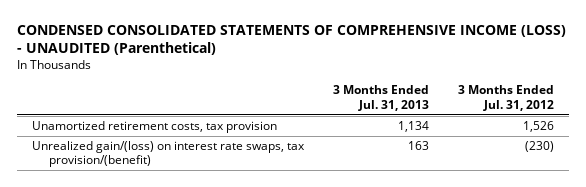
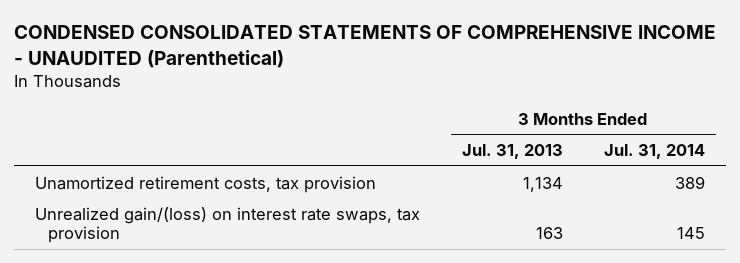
- CONDENSED CONSOLIDATED STATEMENTS OF COMPREHENSIVE INCOME (LOSS) - UNAUDITED (Parenthetical)
+ CONDENSED CONSOLIDATED STATEMENTS OF COMPREHENSIVE INCOME - UNAUDITED (Parenthetical)
- | 3 Months Ended Jul. 31, 2013 | 3 Months Ended Jul. 31, 2012
+ | 3 Months Ended Jul. 31, 2013 | 3 Months Ended Jul. 31, 2014
- Unrealized gain/(loss) on interest rate swaps, tax provision/(benefit) | 163 | (230)
+ Unrealized gain/(loss) on interest rate swaps, tax provision | 163 | 145

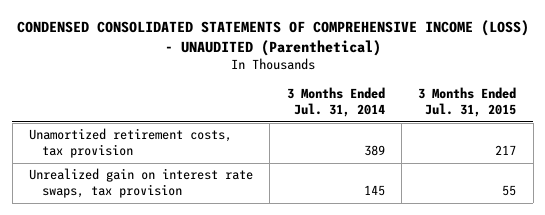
- CONDENSED CONSOLIDATED STATEMENTS OF COMPREHENSIVE INCOME - UNAUDITED (Parenthetical)
+ CONDENSED CONSOLIDATED STATEMENTS OF COMPREHENSIVE INCOME (LOSS) - UNAUDITED (Parenthetical)
- | 3 Months Ended Jul. 31, 2013 | 3 Months Ended Jul. 31, 2014
+ | 3 Months Ended Jul. 31, 2014 | 3 Months Ended Jul. 31, 2015
- Unrealized gain/(loss) on interest rate swaps, tax provision | 163 | 145
+ Unrealized gain on interest rate swaps, tax provision | 145 | 55

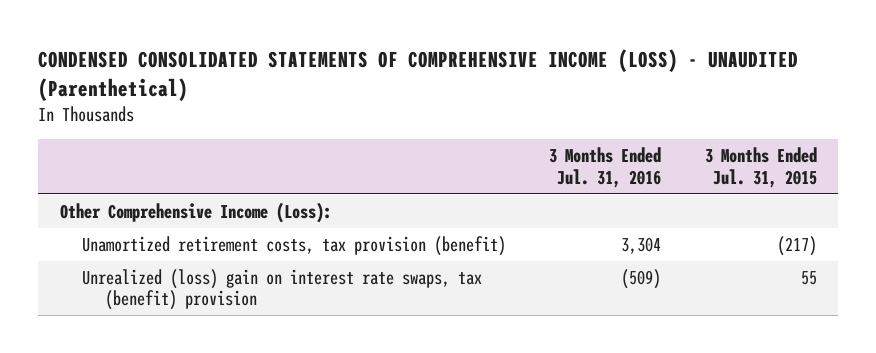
- | 3 Months Ended Jul. 31, 2014 | 3 Months Ended Jul. 31, 2015
+ | 3 Months Ended Jul. 31, 2016 | 3 Months Ended Jul. 31, 2015
- Unamortized retirement costs, tax provision | 389 | 217
- Unrealized gain on interest rate swaps, tax provision | 145 | 55
+ Other Comprehensive Income (Loss):
+ Unamortized retirement costs, tax provision (benefit) | 3,304 | (217)
+ Unrealized (loss) gain on interest rate swaps, tax (benefit) provision | (509) | 55

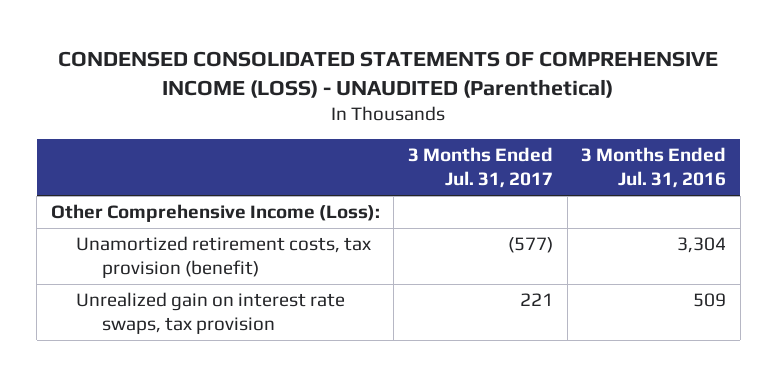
- | 3 Months Ended Jul. 31, 2016 | 3 Months Ended Jul. 31, 2015
+ | 3 Months Ended Jul. 31, 2017 | 3 Months Ended Jul. 31, 2016
- Unrealized (loss) gain on interest rate swaps, tax (benefit) provision | (509) | 55
+ Unrealized gain on interest rate swaps, tax provision | 221 | 509

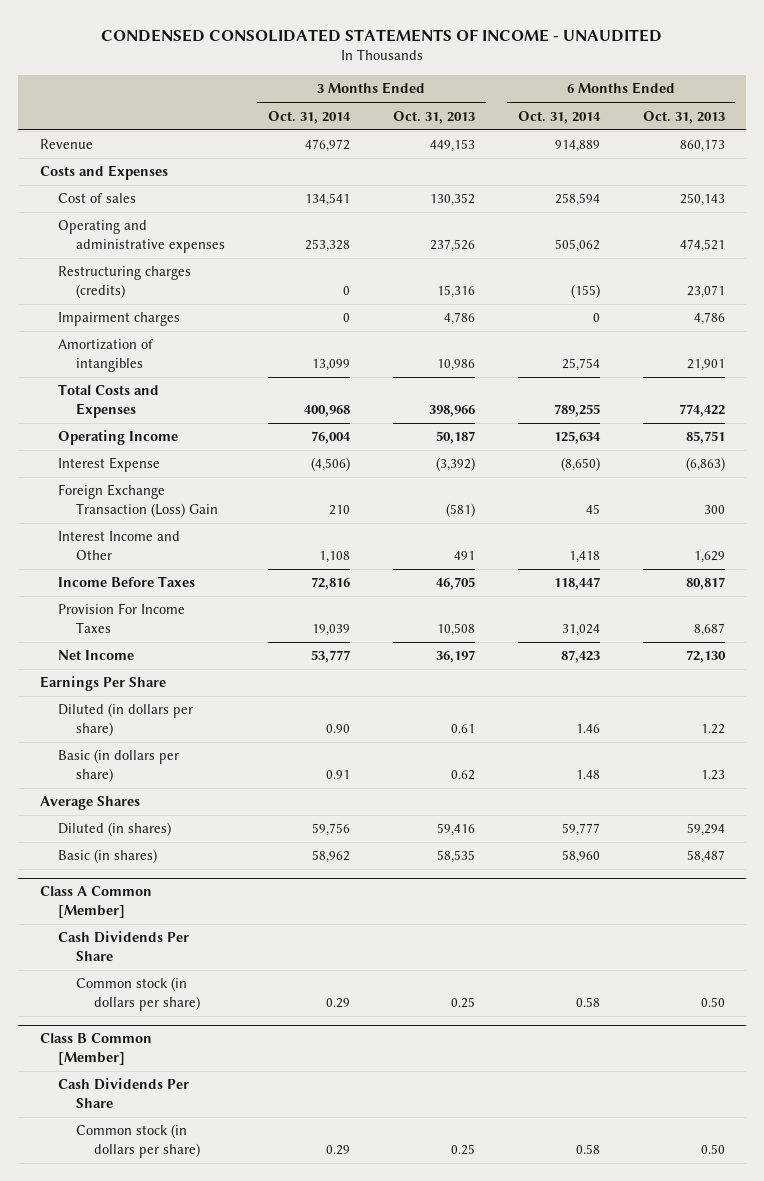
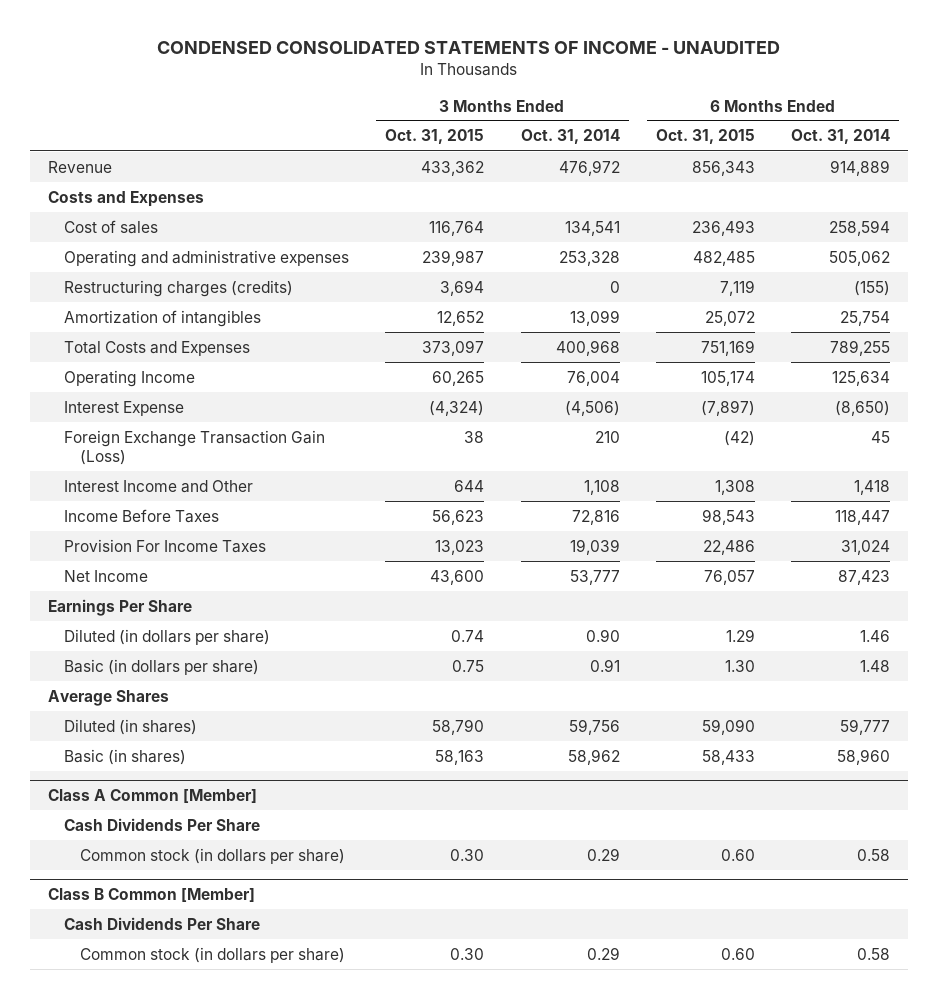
- | 3 Months Ended Oct. 31, 2014 | 3 Months Ended Oct. 31, 2013 | 6 Months Ended Oct. 31, 2014 | 6 Months Ended Oct. 31, 2013
+ | 3 Months Ended Oct. 31, 2015 | 3 Months Ended Oct. 31, 2014 | 6 Months Ended Oct. 31, 2015 | 6 Months Ended Oct. 31, 2014
- Impairment charges | 0 | 4,786 | 0 | 4,786
- Foreign Exchange Transaction (Loss) Gain | 210 | (581) | 45 | 300
+ Foreign Exchange Transaction Gain (Loss) | 38 | 210 | (42) | 45

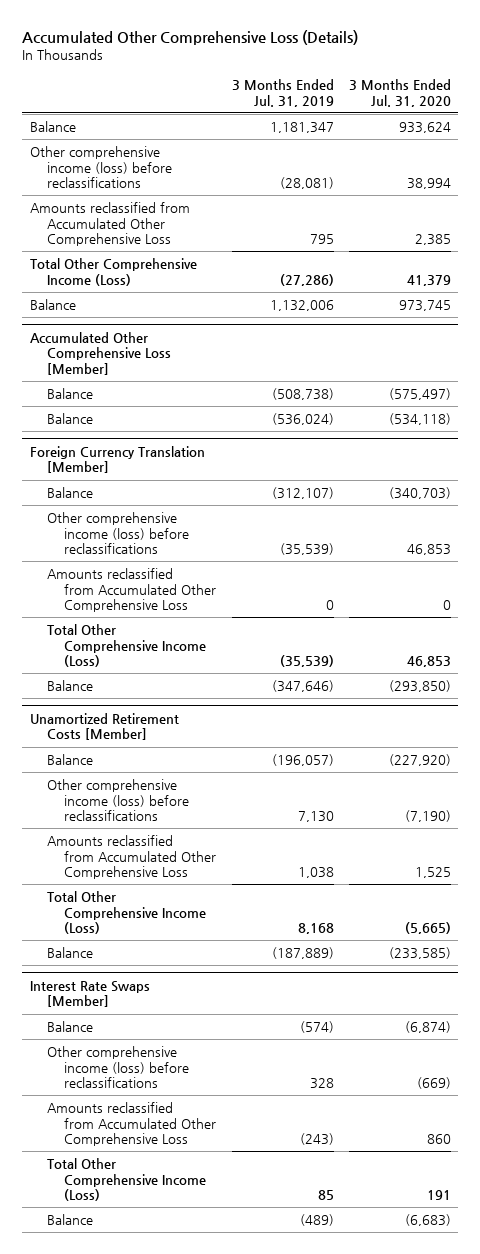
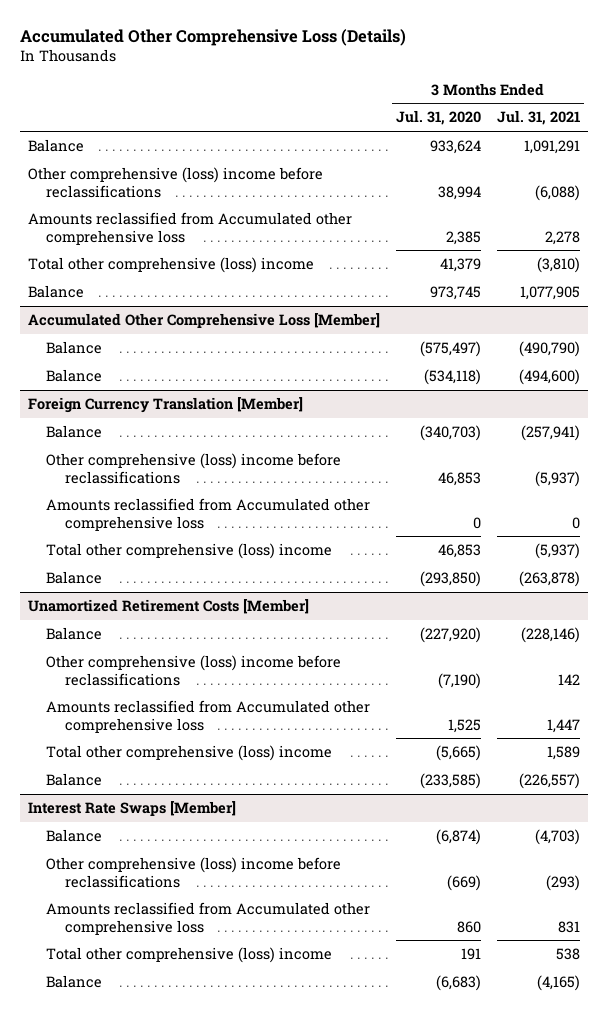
- | 3 Months Ended Jul. 31, 2019 | 3 Months Ended Jul. 31, 2020
+ | 3 Months Ended Jul. 31, 2020 | 3 Months Ended Jul. 31, 2021
- Other comprehensive income (loss) before reclassifications | (28,081) | 38,994
- Amounts reclassified from Accumulated Other Comprehensive Loss | 795 | 2,385
- Total Other Comprehensive Income (Loss) | (27,286) | 41,379
+ Other comprehensive (loss) income before reclassifications | 38,994 | (6,088)
+ Amounts reclassified from Accumulated other comprehensive loss | 2,385 | 2,278
+ Total other comprehensive (loss) income | 41,379 | (3,810)
@ Foreign Currency Translation [Member]
- Other comprehensive income (loss) before reclassifications | (35,539) | 46,853
- Amounts reclassified from Accumulated Other Comprehensive Loss | 0 | 0
- Total Other Comprehensive Income (Loss) | (35,539) | 46,853
+ Other comprehensive (loss) income before reclassifications | 46,853 | (5,937)
+ Amounts reclassified from Accumulated other comprehensive loss | 0 | 0
+ Total other comprehensive (loss) income | 46,853 | (5,937)
@ Unamortized Retirement Costs [Member]
- Other comprehensive income (loss) before reclassifications | 7,130 | (7,190)
- Amounts reclassified from Accumulated Other Comprehensive Loss | 1,038 | 1,525
- Total Other Comprehensive Income (Loss) | 8,168 | (5,665)
+ Other comprehensive (loss) income before reclassifications | (7,190) | 142
+ Amounts reclassified from Accumulated other comprehensive loss | 1,525 | 1,447
+ Total other comprehensive (loss) income | (5,665) | 1,589
@ Interest Rate Swaps [Member]
- Other comprehensive income (loss) before reclassifications | 328 | (669)
- Amounts reclassified from Accumulated Other Comprehensive Loss | (243) | 860
- Total Other Comprehensive Income (Loss) | 85 | 191
+ Other comprehensive (loss) income before reclassifications | (669) | (293)
+ Amounts reclassified from Accumulated other comprehensive loss | 860 | 831
+ Total other comprehensive (loss) income | 191 | 538

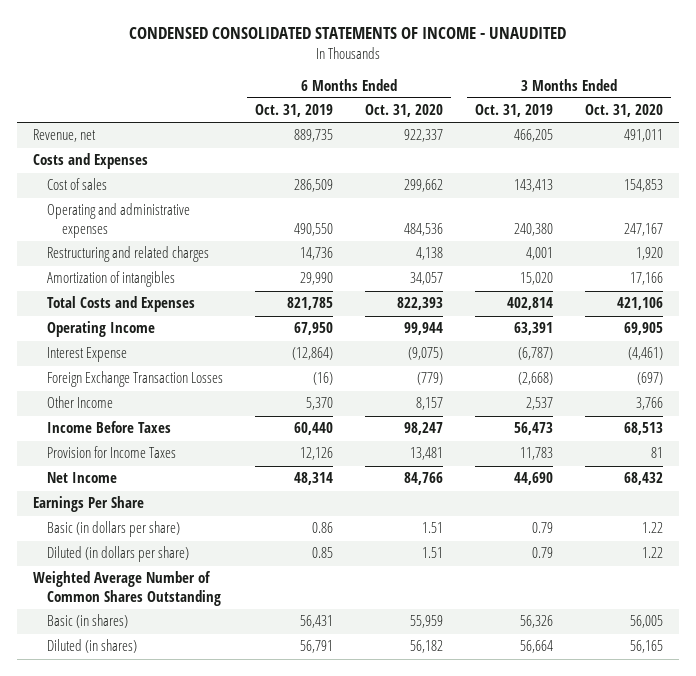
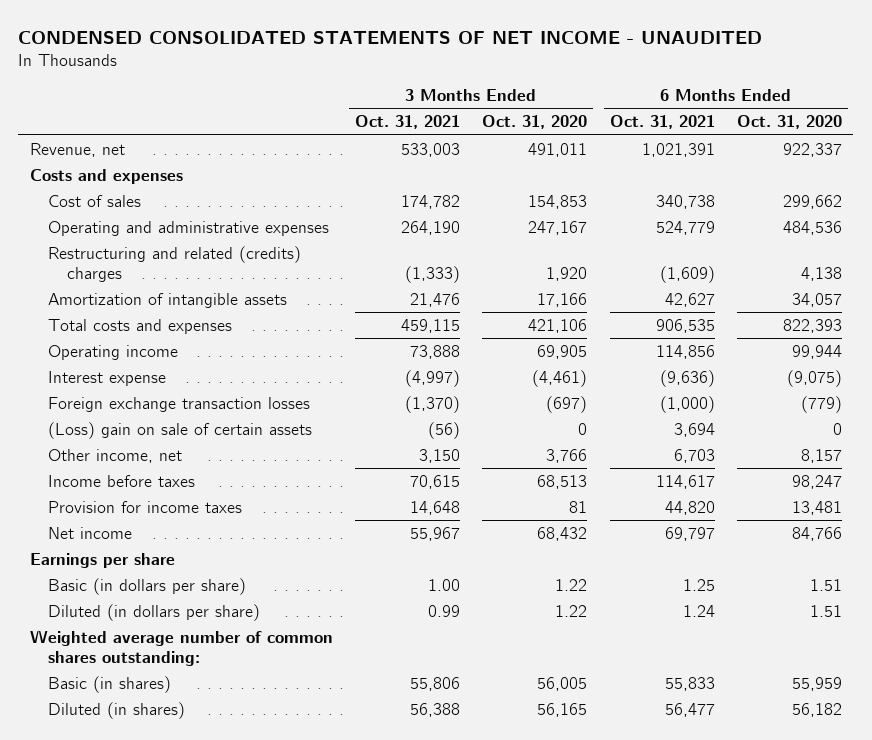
- CONDENSED CONSOLIDATED STATEMENTS OF INCOME - UNAUDITED
+ CONDENSED CONSOLIDATED STATEMENTS OF NET INCOME - UNAUDITED
- | 6 Months Ended Oct. 31, 2019 | 6 Months Ended Oct. 31, 2020 | 3 Months Ended Oct. 31, 2019 | 3 Months Ended Oct. 31, 2020
+ | 3 Months Ended Oct. 31, 2021 | 3 Months Ended Oct. 31, 2020 | 6 Months Ended Oct. 31, 2021 | 6 Months Ended Oct. 31, 2020
- Costs and Expenses
+ Costs and expenses
- Restructuring and related charges | 14,736 | 4,138 | 4,001 | 1,920
- Amortization of intangibles | 29,990 | 34,057 | 15,020 | 17,166
- Total Costs and Expenses | 821,785 | 822,393 | 402,814 | 421,106
- Operating Income | 67,950 | 99,944 | 63,391 | 69,905
- Interest Expense | (12,864) | (9,075) | (6,787) | (4,461)
- Foreign Exchange Transaction Losses | (16) | (779) | (2,668) | (697)
- Other Income | 5,370 | 8,157 | 2,537 | 3,766
- Income Before Taxes | 60,440 | 98,247 | 56,473 | 68,513
- Provision for Income Taxes | 12,126 | 13,481 | 11,783 | 81
- Net Income | 48,314 | 84,766 | 44,690 | 68,432
- Earnings Per Share
+ Restructuring and related (credits) charges | (1,333) | 1,920 | (1,609) | 4,138
+ Amortization of intangible assets | 21,476 | 17,166 | 42,627 | 34,057
+ Total costs and expenses | 459,115 | 421,106 | 906,535 | 822,393
+ Operating income | 73,888 | 69,905 | 114,856 | 99,944
+ Interest expense | (4,997) | (4,461) | (9,636) | (9,075)
+ Foreign exchange transaction losses | (1,370) | (697) | (1,000) | (779)
+ (Loss) gain on sale of certain assets | (56) | 0 | 3,694 | 0
+ Other income, net | 3,150 | 3,766 | 6,703 | 8,157
+ Income before taxes | 70,615 | 68,513 | 114,617 | 98,247
+ Provision for income taxes | 14,648 | 81 | 44,820 | 13,481
+ Net income | 55,967 | 68,432 | 69,797 | 84,766
+ Earnings per share
- Weighted Average Number of Common Shares Outstanding
+ Weighted average number of common shares outstanding:

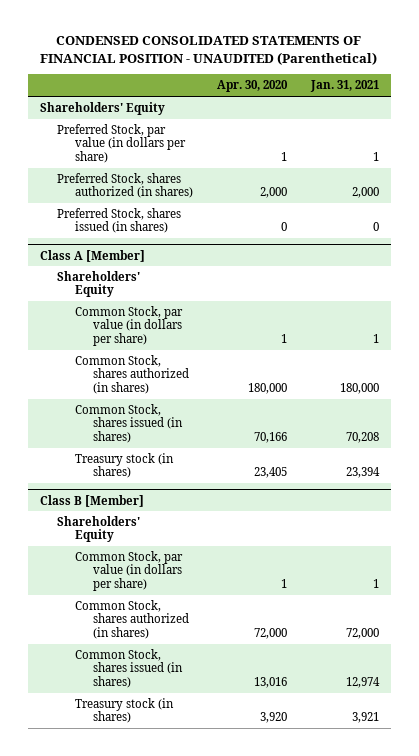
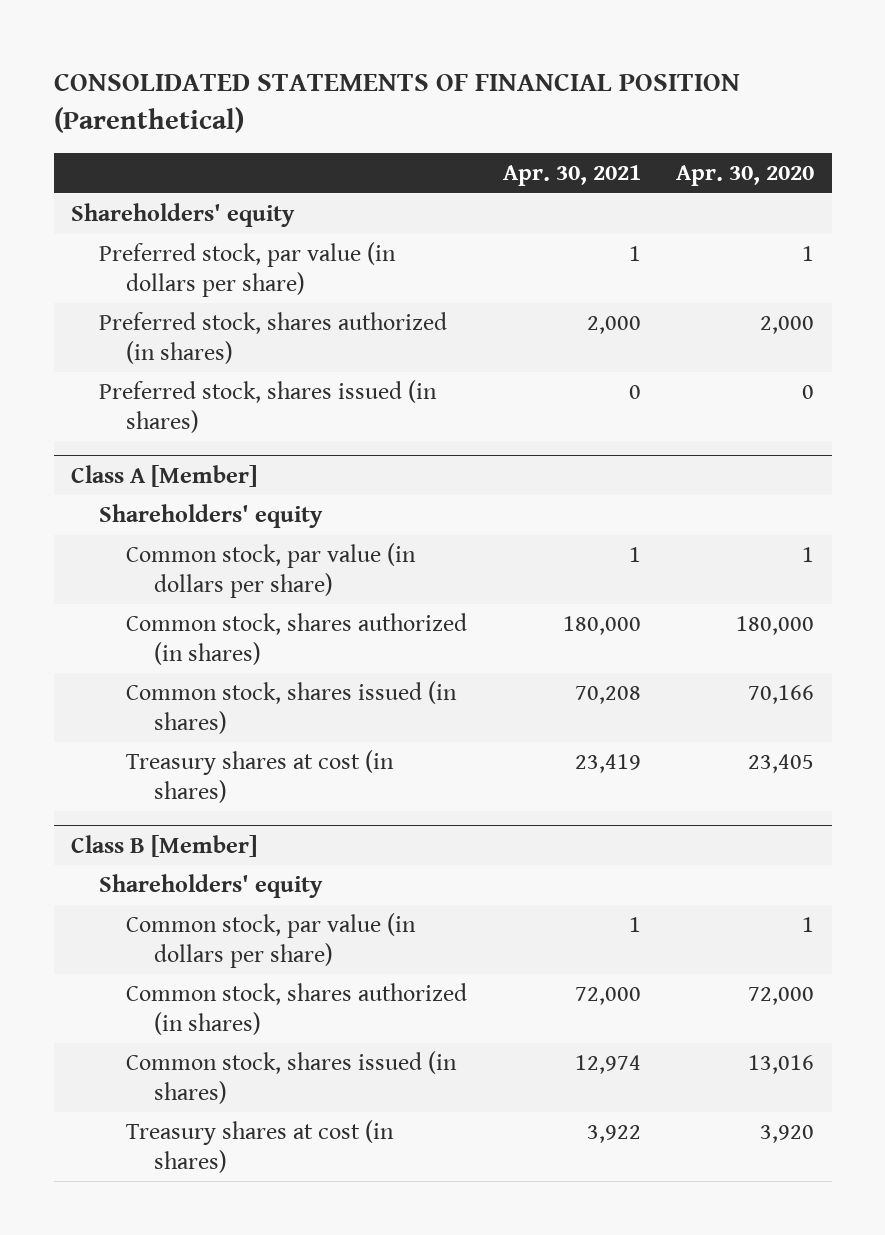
- CONDENSED CONSOLIDATED STATEMENTS OF FINANCIAL POSITION - UNAUDITED (Parenthetical)
+ CONSOLIDATED STATEMENTS OF FINANCIAL POSITION (Parenthetical)
- | Apr. 30, 2020 | Jan. 31, 2021
+ | Apr. 30, 2021 | Apr. 30, 2020
- Shareholders' Equity
- Preferred Stock, par value (in dollars per share) | 1 | 1
- Preferred Stock, shares authorized (in shares) | 2,000 | 2,000
- Preferred Stock, shares issued (in shares) | 0 | 0
+ Shareholders' equity
+ Preferred stock, par value (in dollars per share) | 1 | 1
+ Preferred stock, shares authorized (in shares) | 2,000 | 2,000
+ Preferred stock, shares issued (in shares) | 0 | 0
@ Class A [Member]
- Shareholders' Equity
- Common Stock, par value (in dollars per share) | 1 | 1
- Common Stock, shares authorized (in shares) | 180,000 | 180,000
- Common Stock, shares issued (in shares) | 70,166 | 70,208
- Treasury stock (in shares) | 23,405 | 23,394
+ Shareholders' equity
+ Common stock, par value (in dollars per share) | 1 | 1
+ Common stock, shares authorized (in shares) | 180,000 | 180,000
+ Common stock, shares issued (in shares) | 70,208 | 70,166
+ Treasury shares at cost (in shares) | 23,419 | 23,405
@ Class B [Member]
- Shareholders' Equity
- Common Stock, par value (in dollars per share) | 1 | 1
- Common Stock, shares authorized (in shares) | 72,000 | 72,000
- Common Stock, shares issued (in shares) | 13,016 | 12,974
- Treasury stock (in shares) | 3,920 | 3,921
+ Shareholders' equity
+ Common stock, par value (in dollars per share) | 1 | 1
+ Common stock, shares authorized (in shares) | 72,000 | 72,000
+ Common stock, shares issued (in shares) | 12,974 | 13,016
+ Treasury shares at cost (in shares) | 3,922 | 3,920

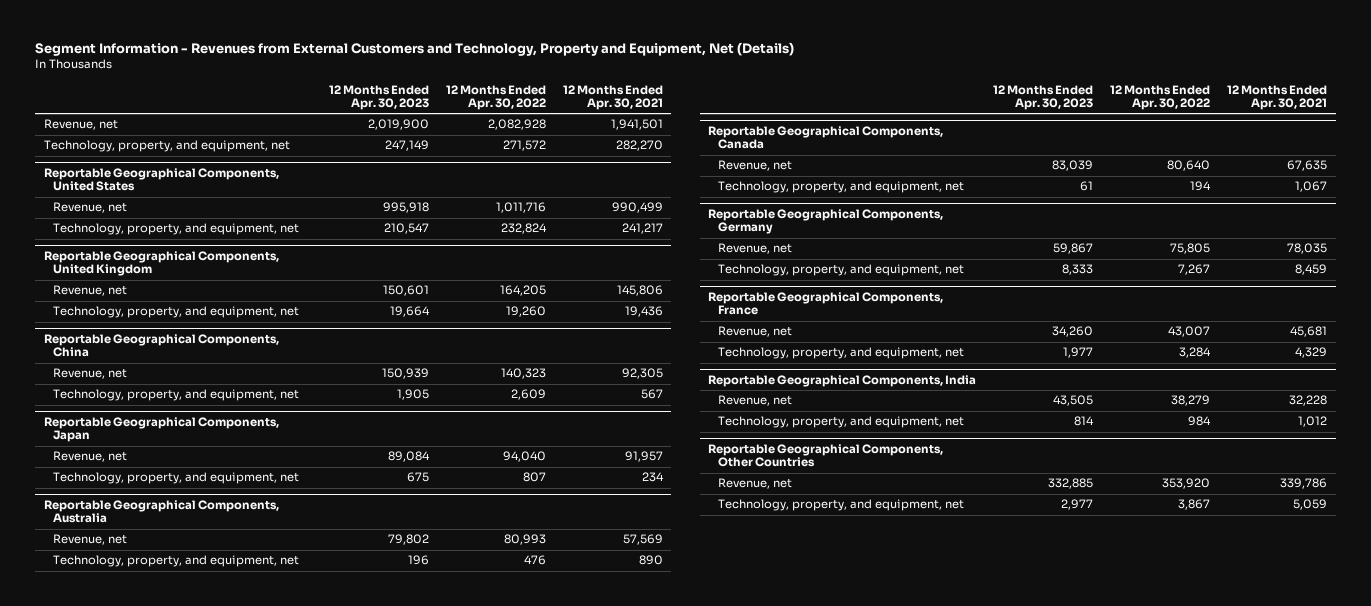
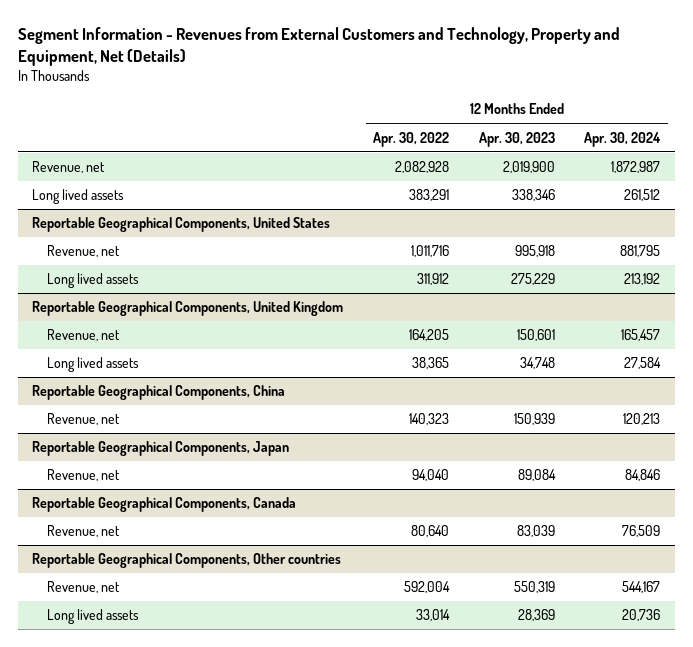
- | 12 Months Ended Apr. 30, 2023 | 12 Months Ended Apr. 30, 2022 | 12 Months Ended Apr. 30, 2021
+ | 12 Months Ended Apr. 30, 2022 | 12 Months Ended Apr. 30, 2023 | 12 Months Ended Apr. 30, 2024
- Technology, property, and equipment, net | 247,149 | 271,572 | 282,270
+ Long lived assets | 383,291 | 338,346 | 261,512
@ Reportable Geographical Components, United States
- Technology, property, and equipment, net | 210,547 | 232,824 | 241,217
+ Long lived assets | 311,912 | 275,229 | 213,192
@ Reportable Geographical Components, United Kingdom
- Technology, property, and equipment, net | 19,664 | 19,260 | 19,436
+ Long lived assets | 38,365 | 34,748 | 27,584
@ Reportable Geographical Components, China
- Technology, property, and equipment, net | 1,905 | 2,609 | 567
@ Reportable Geographical Components, Japan
- Technology, property, and equipment, net | 675 | 807 | 234
- Reportable Geographical Components, Australia
- Revenue, net | 79,802 | 80,993 | 57,569
- Technology, property, and equipment, net | 196 | 476 | 890
@ Reportable Geographical Components, Canada
- Technology, property, and equipment, net | 61 | 194 | 1,067
- Reportable Geographical Components, Germany
- Revenue, net | 59,867 | 75,805 | 78,035
- Technology, property, and equipment, net | 8,333 | 7,267 | 8,459
- Reportable Geographical Components, France
- Revenue, net | 34,260 | 43,007 | 45,681
- Technology, property, and equipment, net | 1,977 | 3,284 | 4,329
- Reportable Geographical Components, India
- Revenue, net | 43,505 | 38,279 | 32,228
- Technology, property, and equipment, net | 814 | 984 | 1,012
- Reportable Geographical Components, Other Countries
- Revenue, net | 332,885 | 353,920 | 339,786
- Technology, property, and equipment, net | 2,977 | 3,867 | 5,059
+ Reportable Geographical Components, Other countries
+ Revenue, net | 592,004 | 550,319 | 544,167
+ Long lived assets | 33,014 | 28,369 | 20,736

